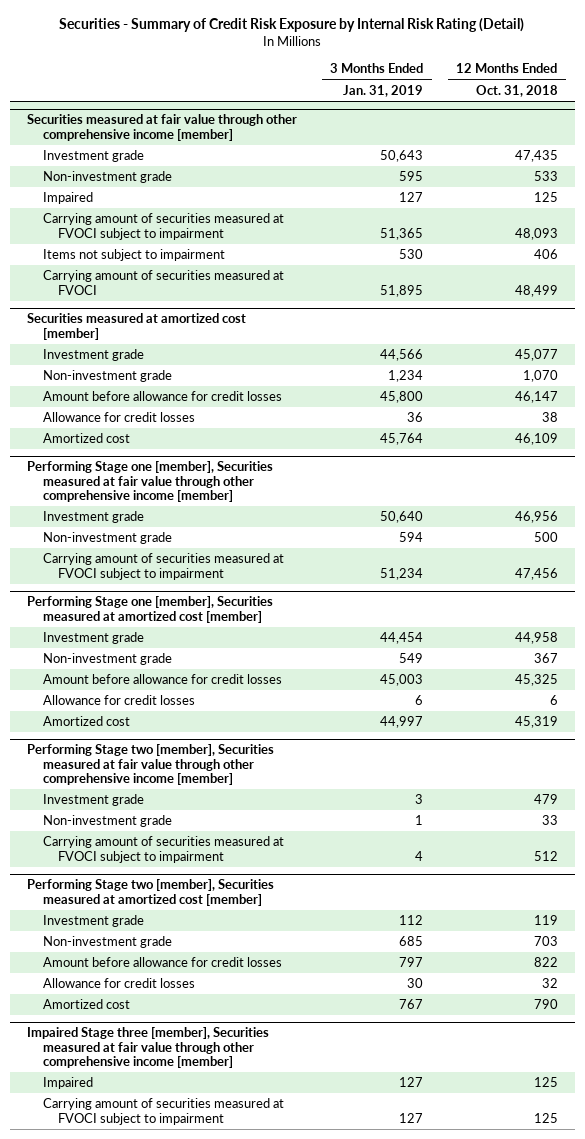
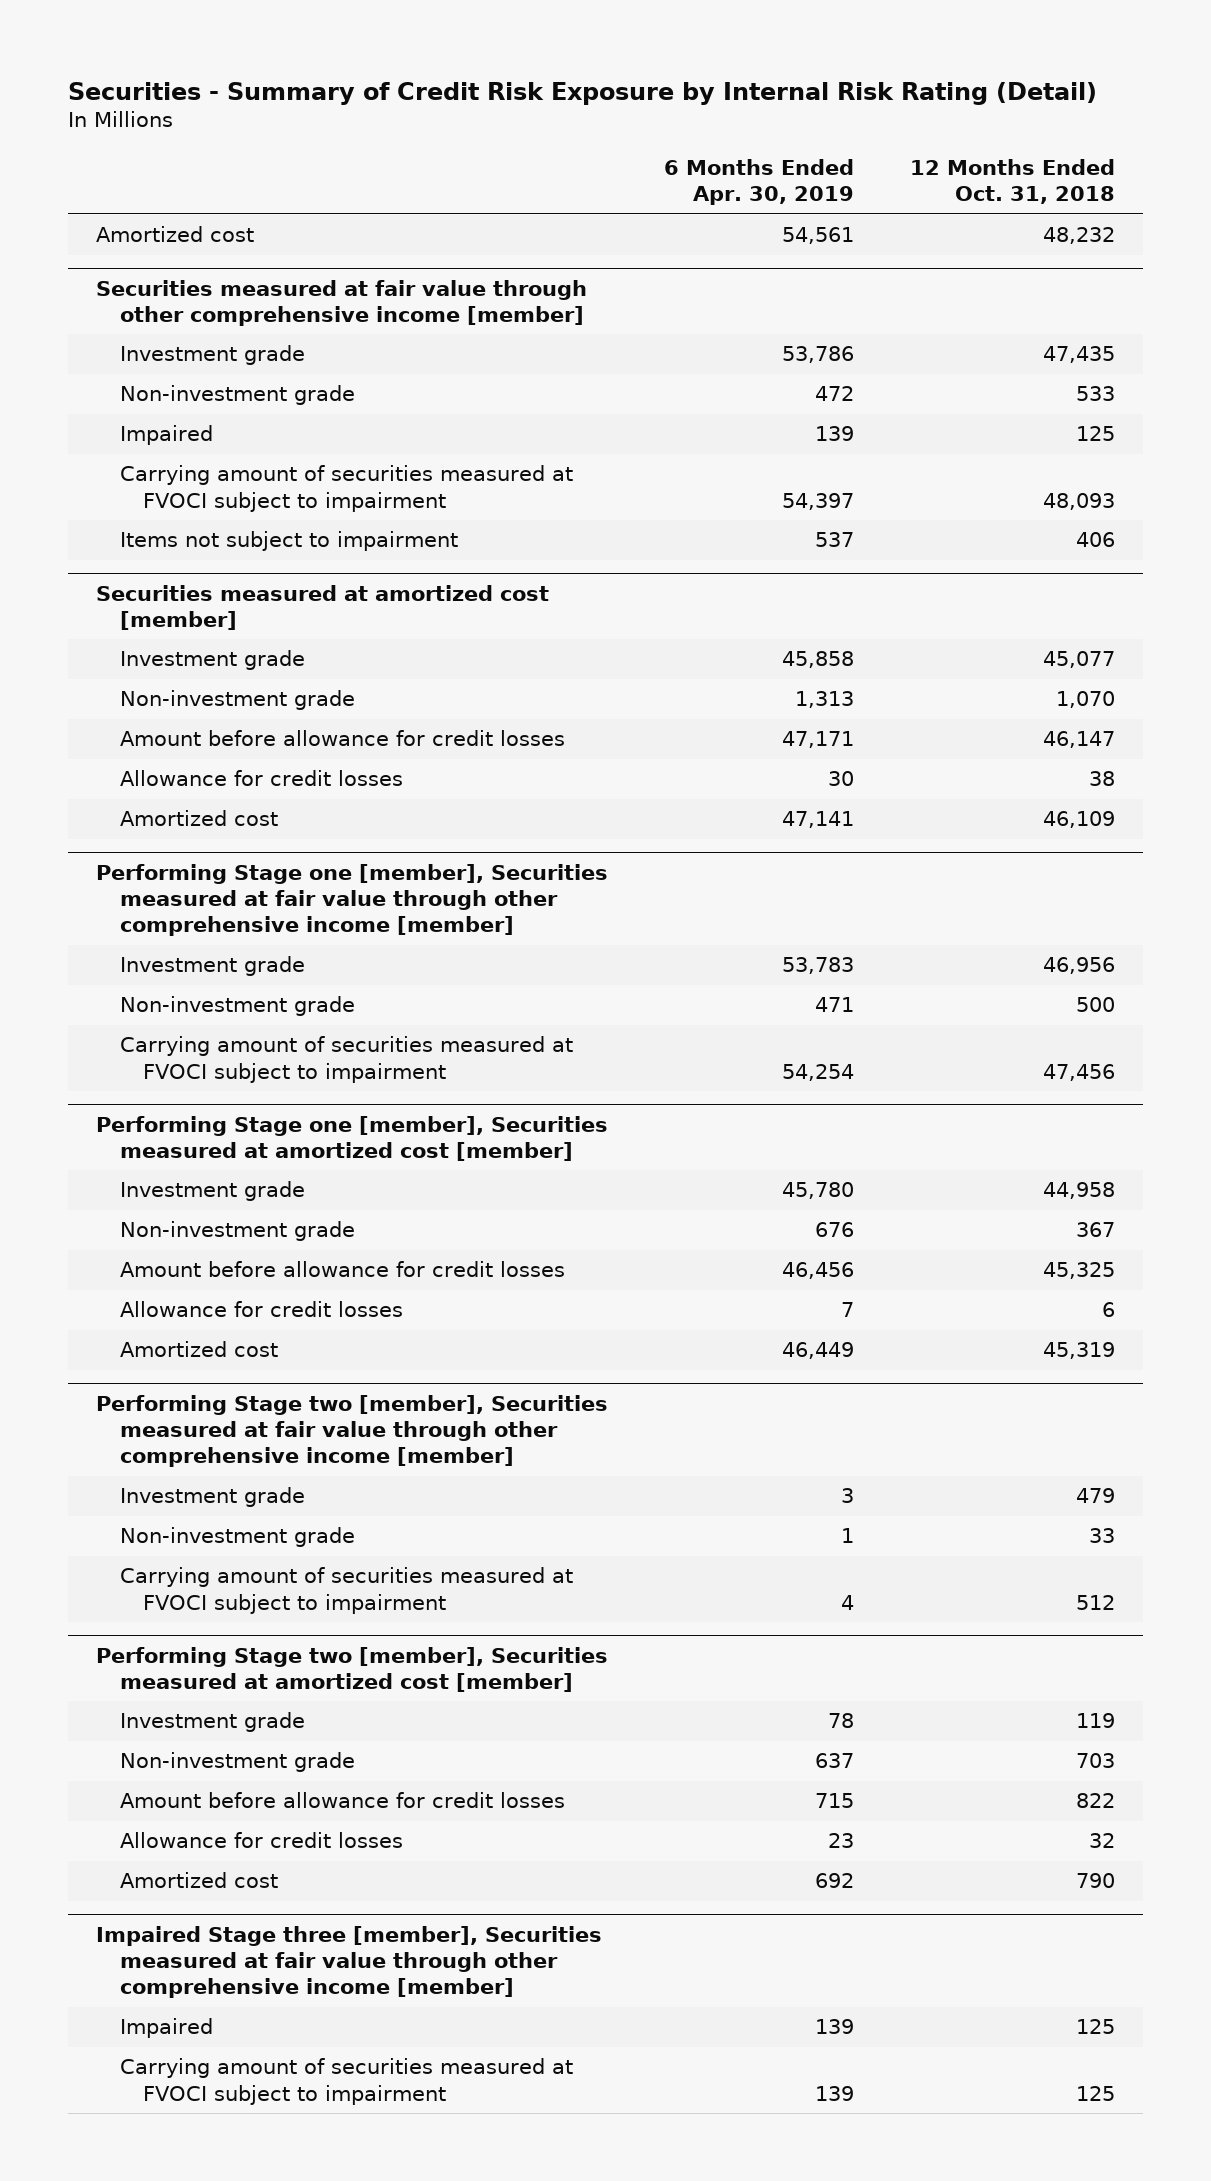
- | 3 Months Ended Jan. 31, 2019 | 12 Months Ended Oct. 31, 2018
+ | 6 Months Ended Apr. 30, 2019 | 12 Months Ended Oct. 31, 2018
+ Amortized cost | 54,561 | 48,232
@ Securities measured at fair value through other comprehensive income [member]
- Carrying amount of securities measured at FVOCI | 51,895 | 48,499

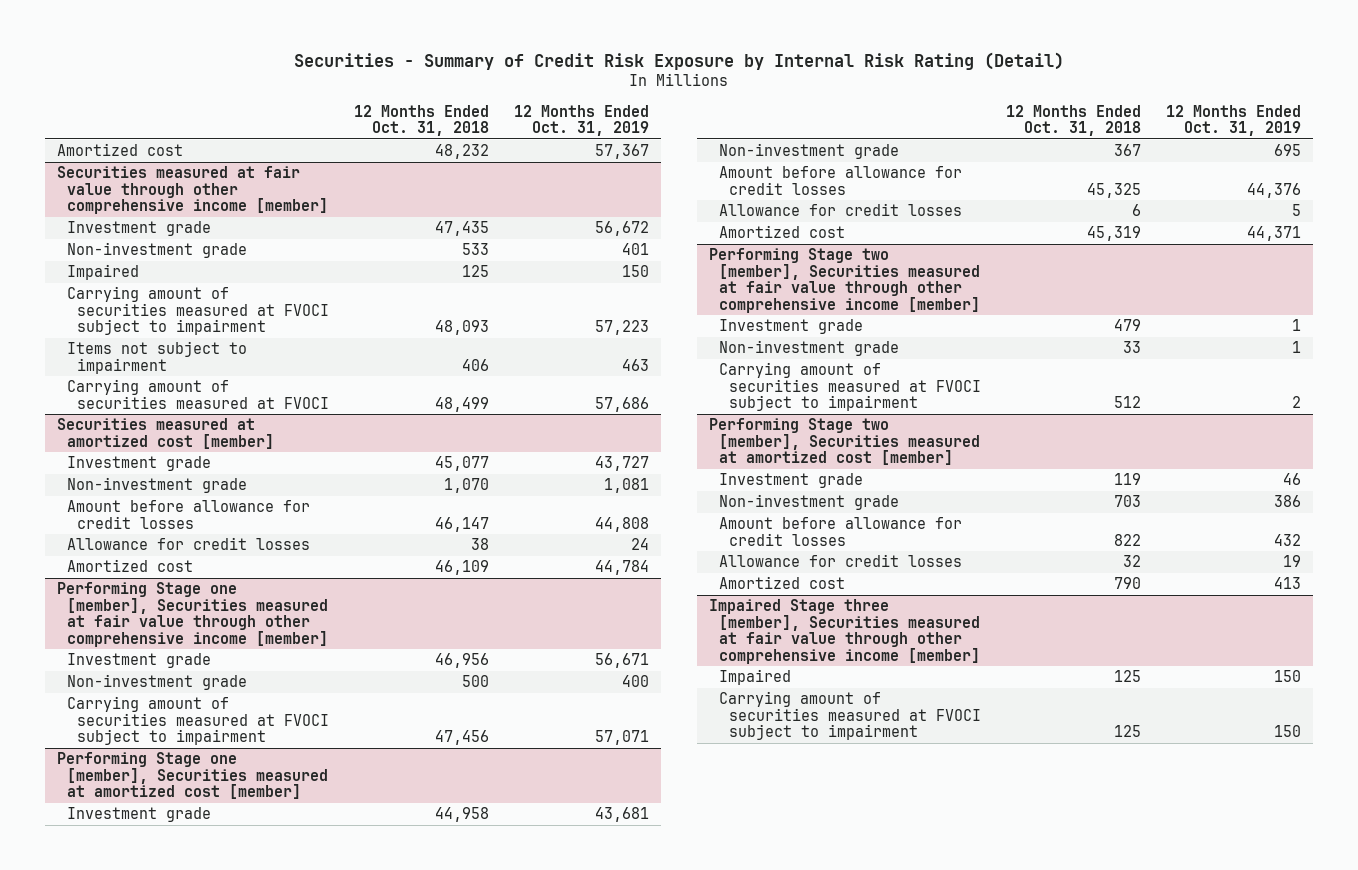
- | 6 Months Ended Apr. 30, 2019 | 12 Months Ended Oct. 31, 2018
+ | 12 Months Ended Oct. 31, 2018 | 12 Months Ended Oct. 31, 2019
@ Securities measured at fair value through other comprehensive income [member]
+ Carrying amount of securities measured at FVOCI | 48,499 | 57,686

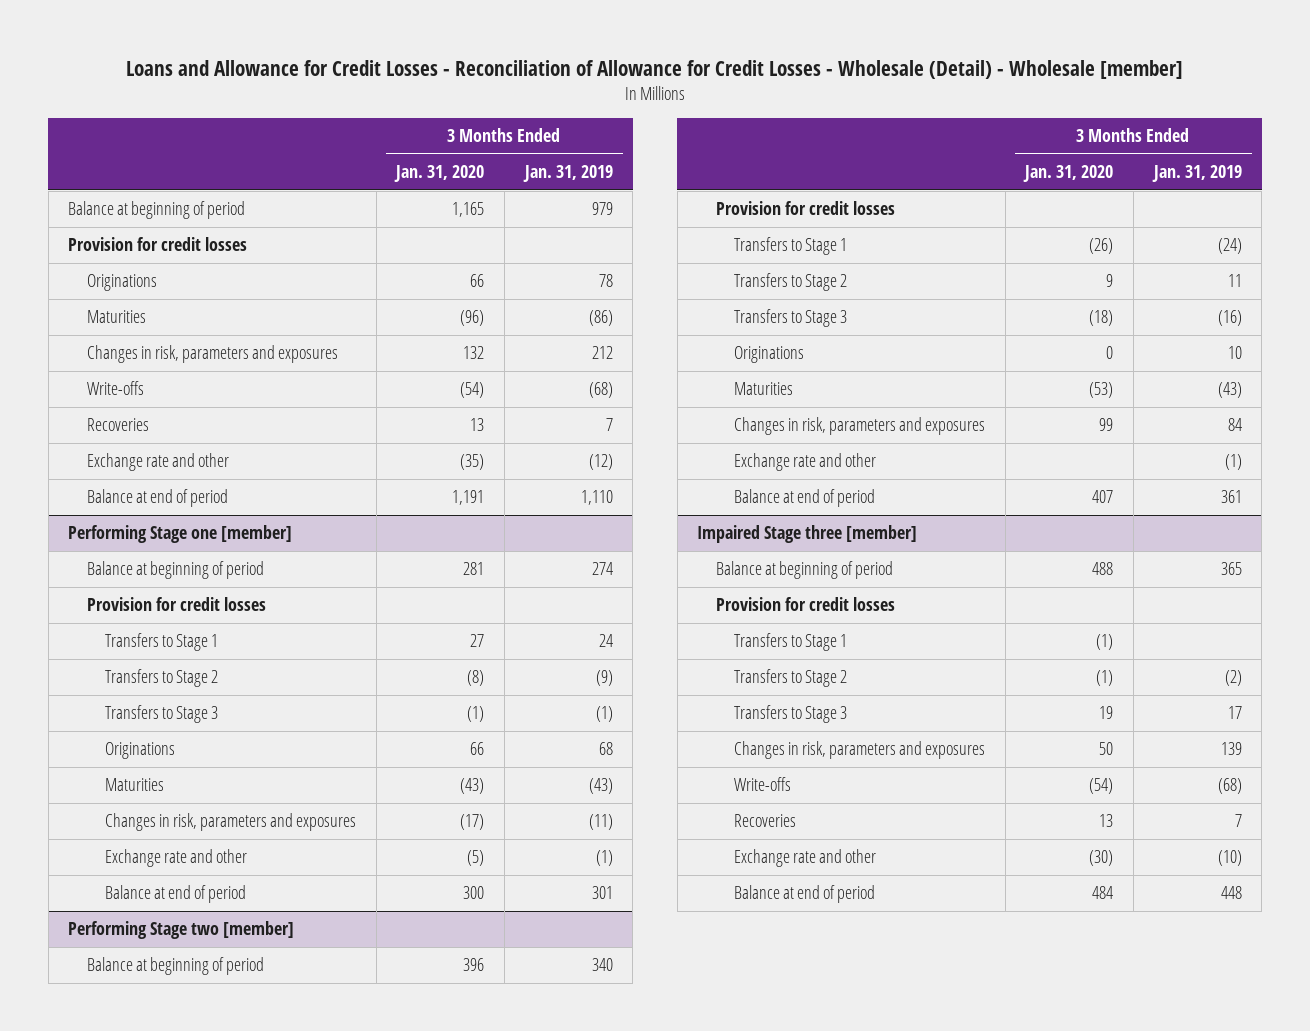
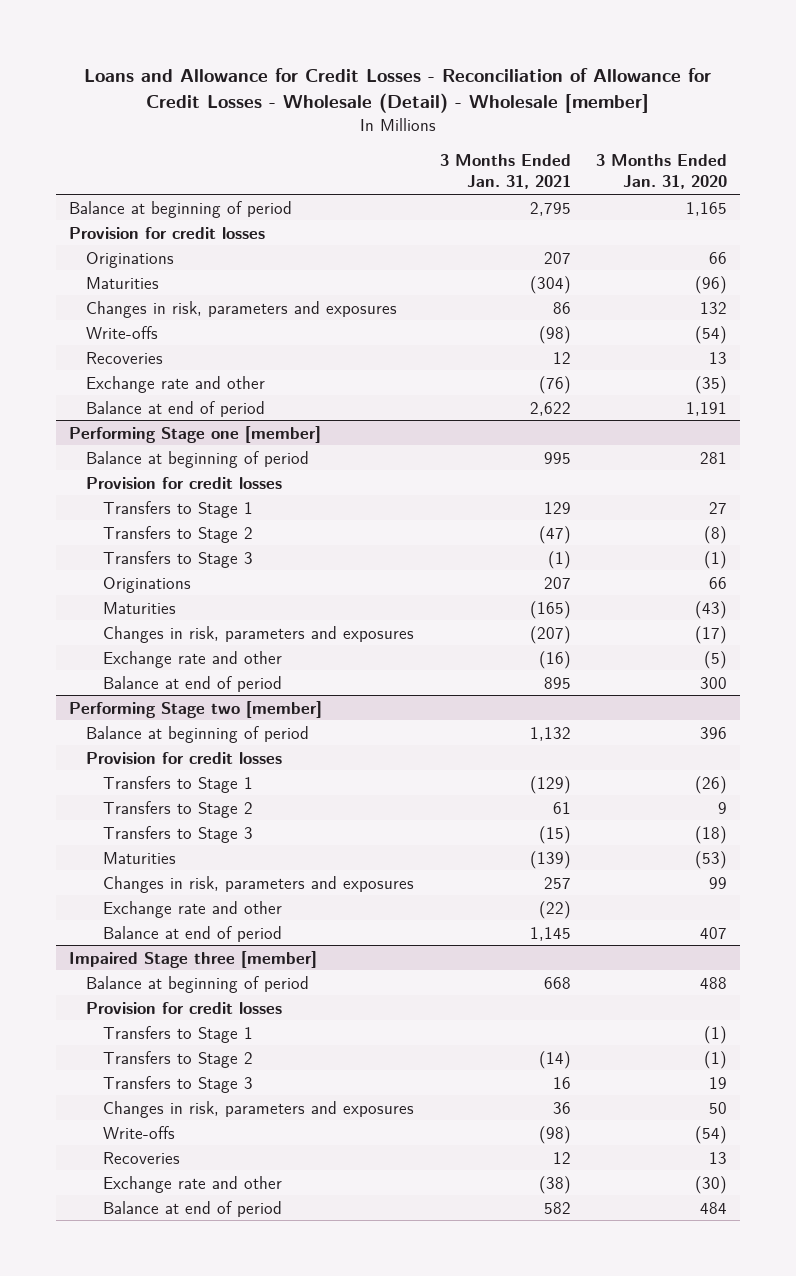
- | 3 Months Ended Jan. 31, 2020 | 3 Months Ended Jan. 31, 2019
+ | 3 Months Ended Jan. 31, 2021 | 3 Months Ended Jan. 31, 2020
@ Performing Stage two [member]
- Originations | 0 | 10

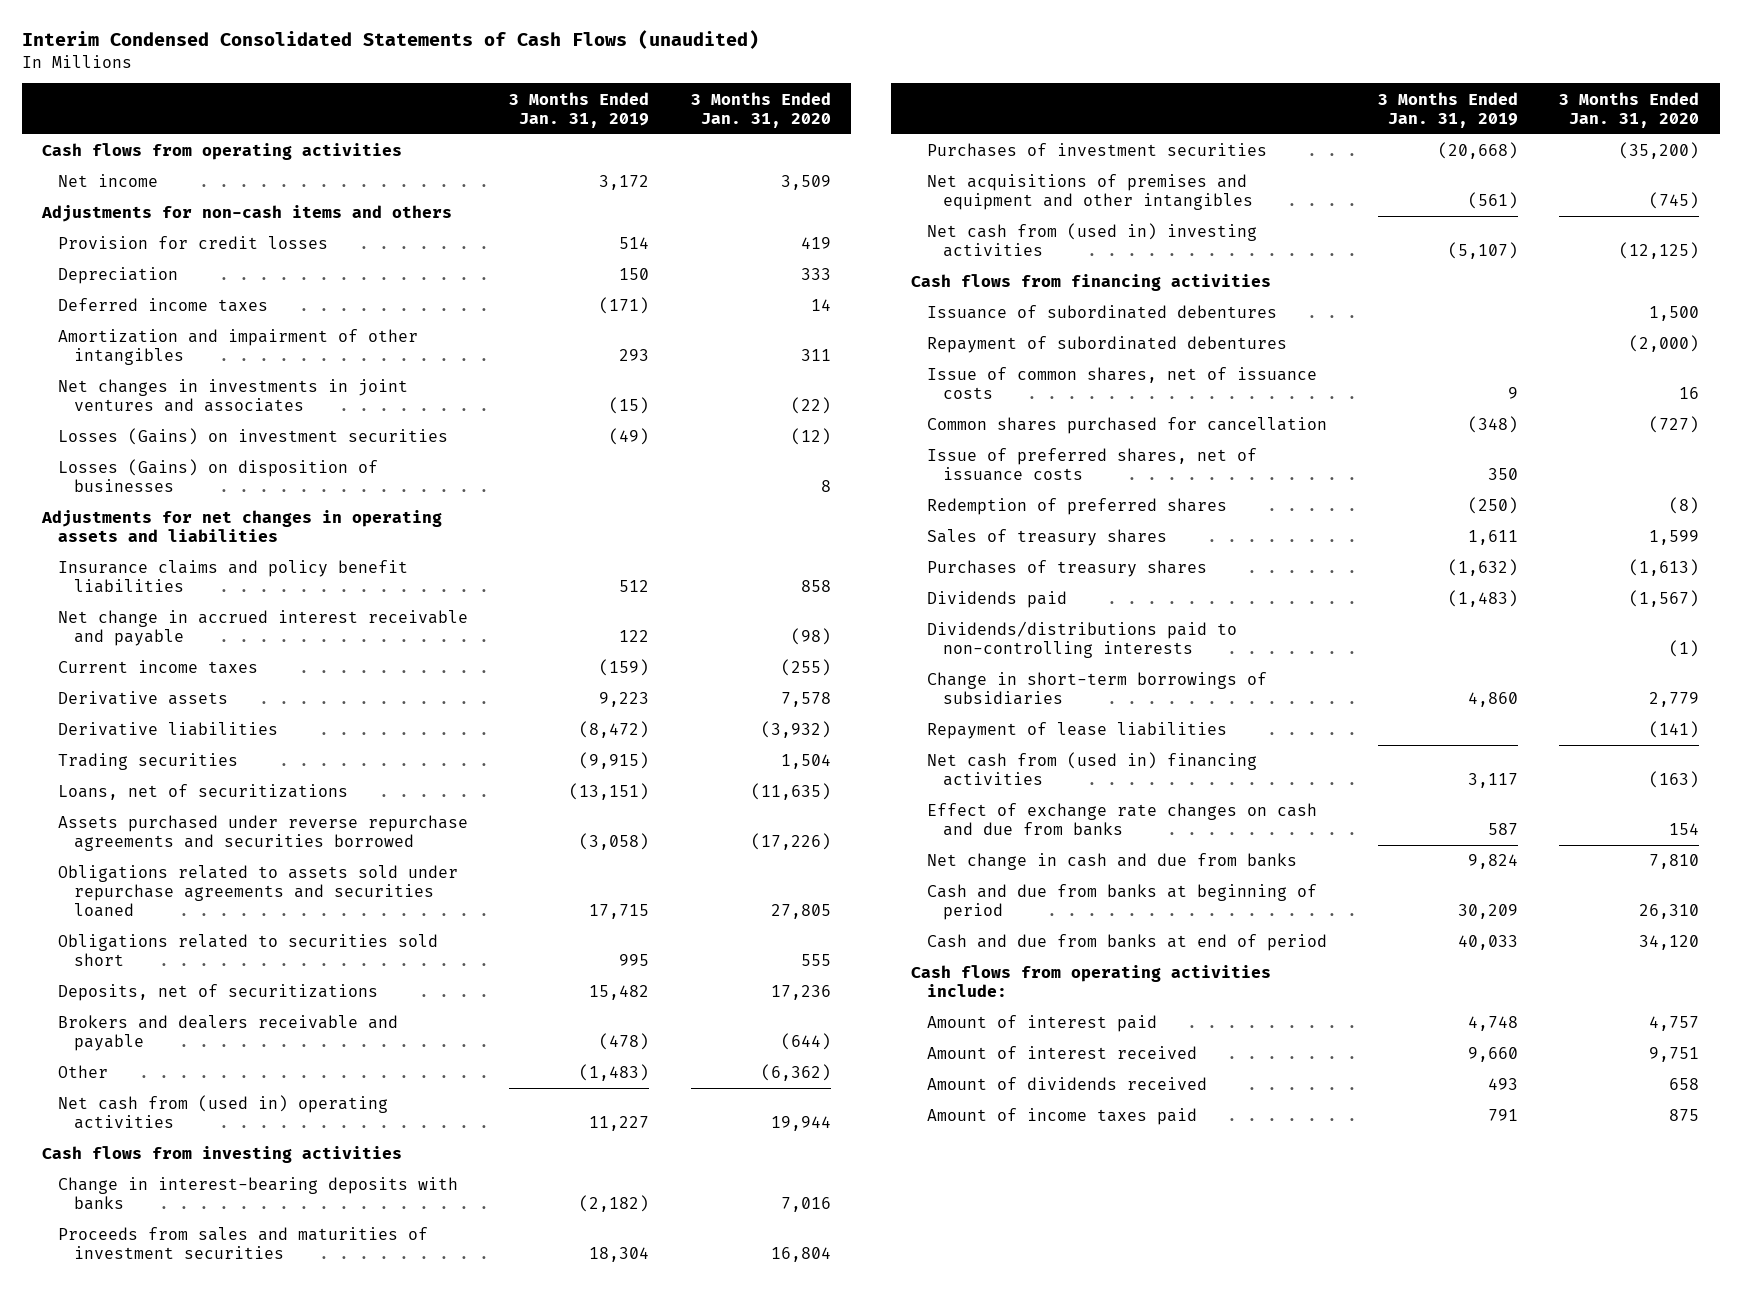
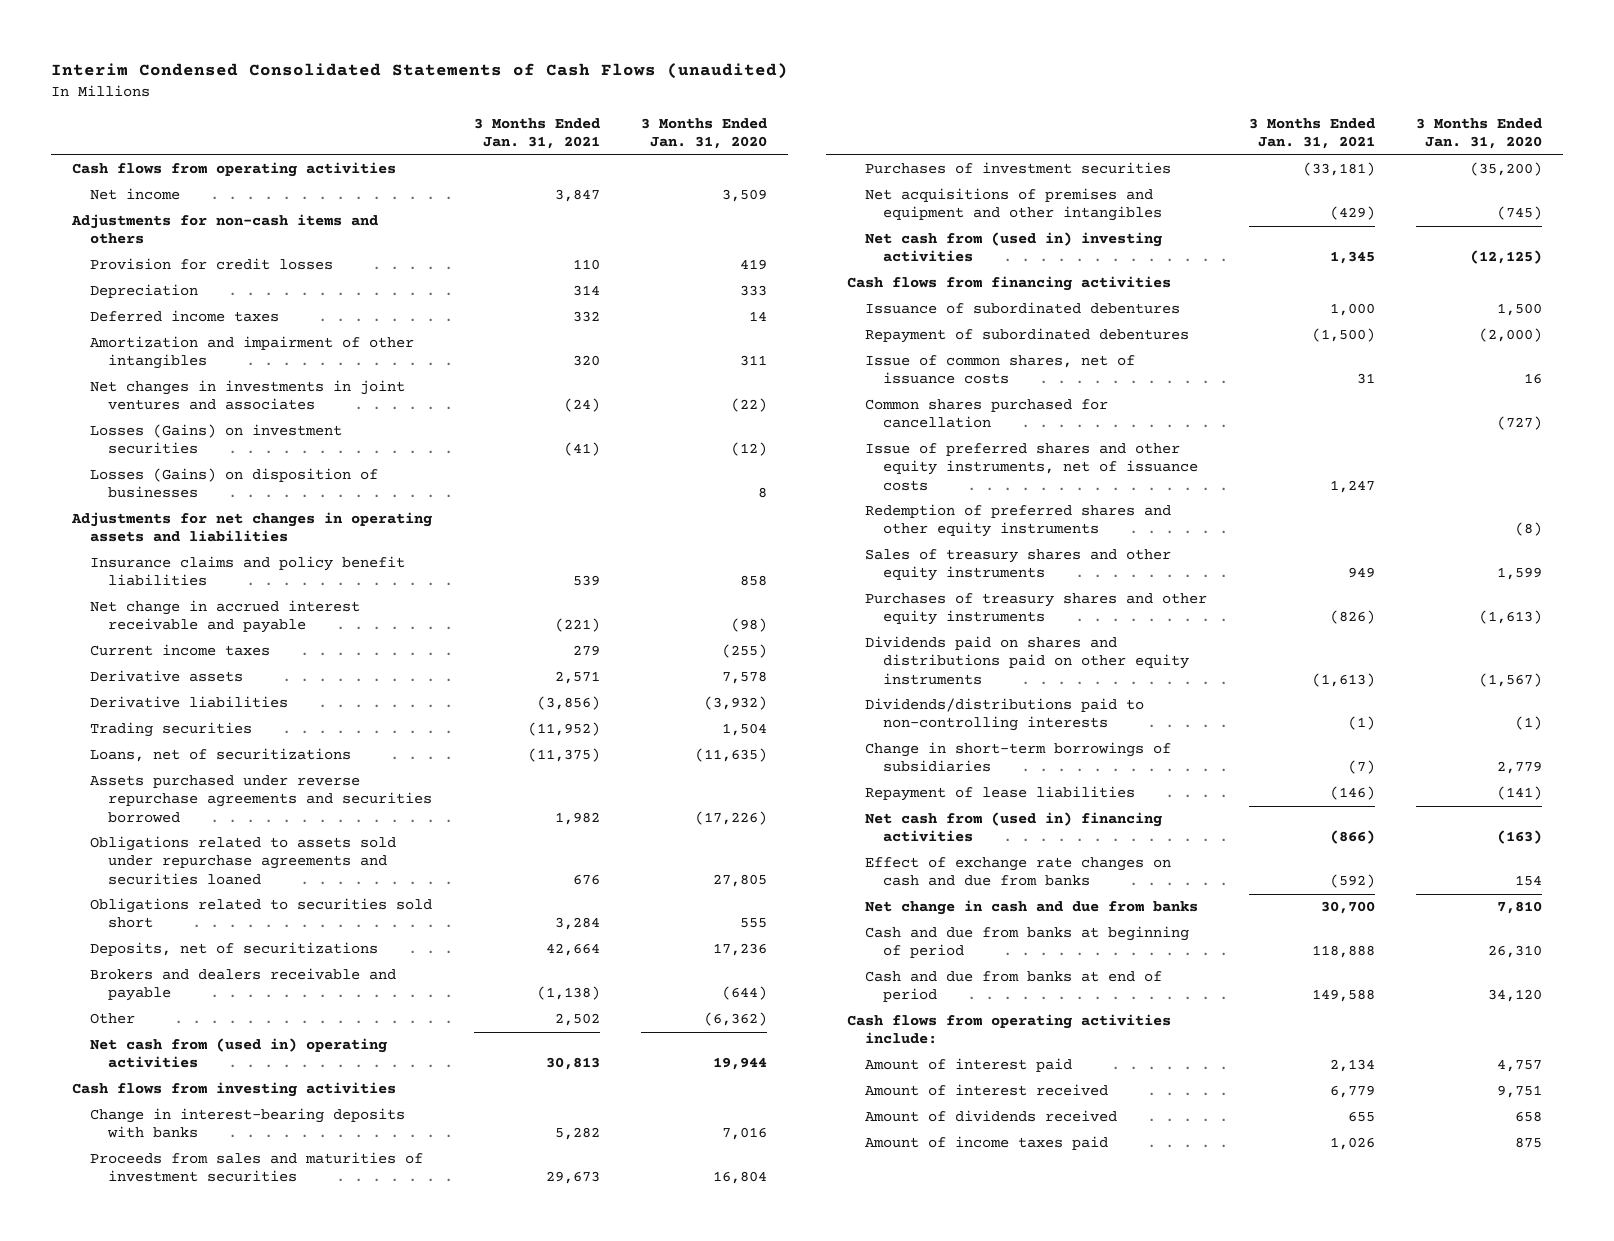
- | 3 Months Ended Jan. 31, 2019 | 3 Months Ended Jan. 31, 2020
+ | 3 Months Ended Jan. 31, 2021 | 3 Months Ended Jan. 31, 2020
- Issue of preferred shares, net of issuance costs | 350 |
- Redemption of preferred shares | (250) | (8)
- Sales of treasury shares | 1,611 | 1,599
- Purchases of treasury shares | (1,632) | (1,613)
- Dividends paid | (1,483) | (1,567)
+ Issue of preferred shares and other equity instruments, net of issuance costs | 1,247 |
+ Redemption of preferred shares and other equity instruments | | (8)
+ Sales of treasury shares and other equity instruments | 949 | 1,599
+ Purchases of treasury shares and other equity instruments | (826) | (1,613)
+ Dividends paid on shares and distributions paid on other equity instruments | (1,613) | (1,567)

